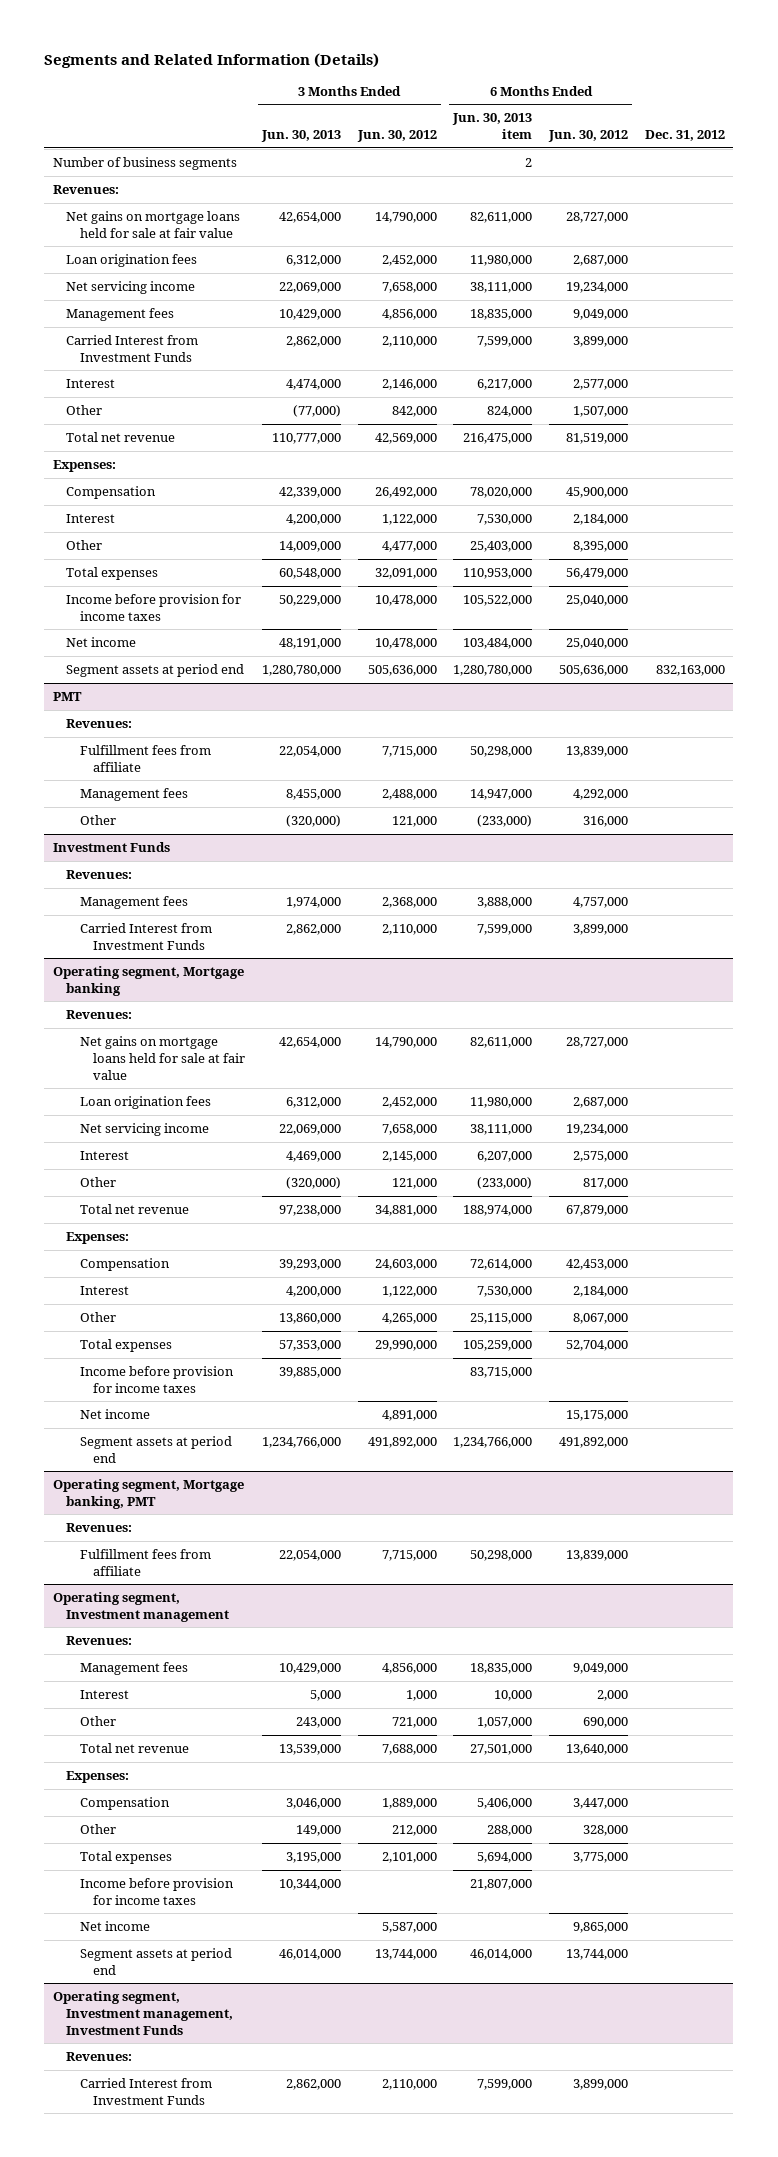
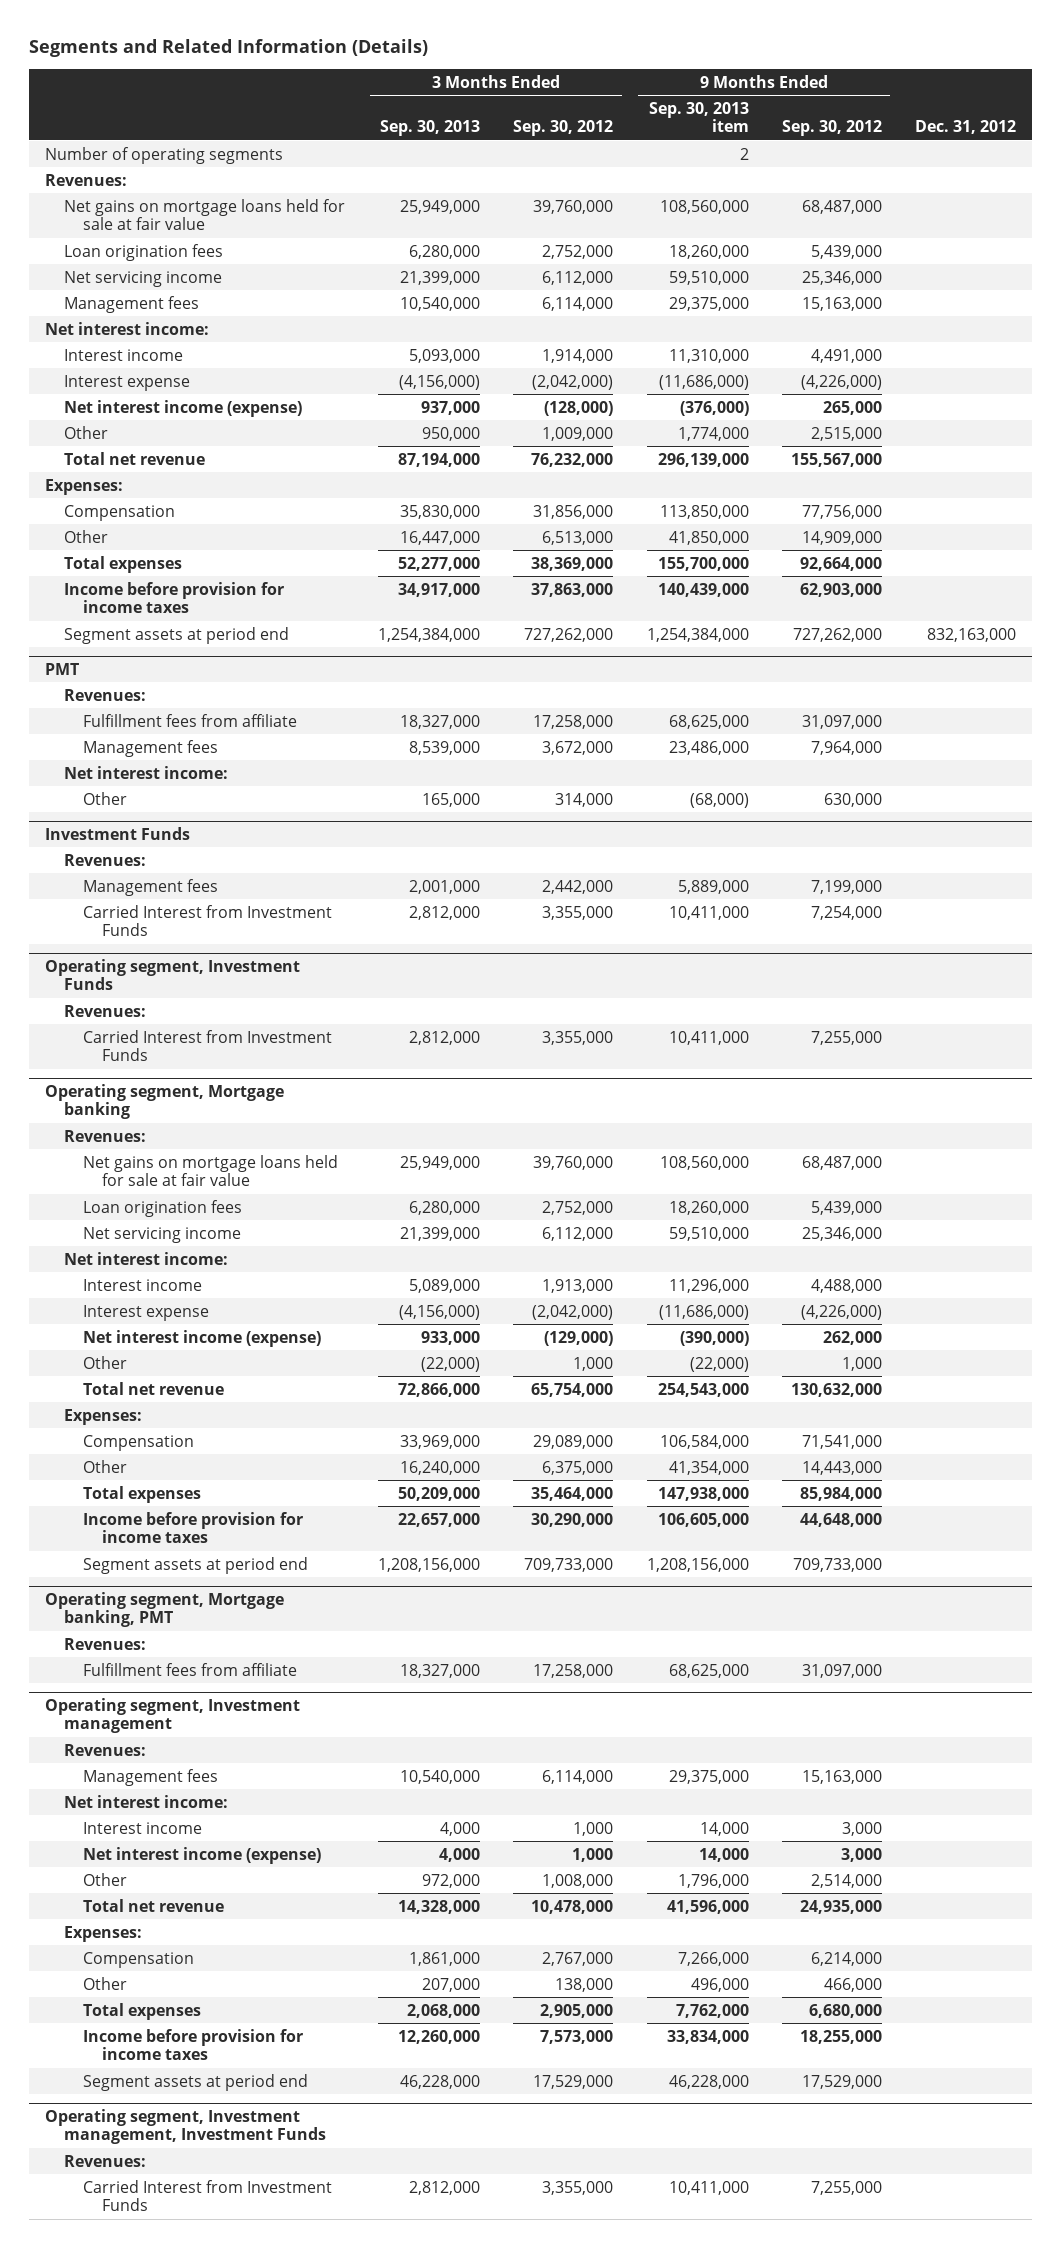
- | 3 Months Ended Jun. 30, 2013 | 3 Months Ended Jun. 30, 2012 | 6 Months Ended Jun. 30, 2013 item | 6 Months Ended Jun. 30, 2012 | Dec. 31, 2012
+ | 3 Months Ended Sep. 30, 2013 | 3 Months Ended Sep. 30, 2012 | 9 Months Ended Sep. 30, 2013 item | 9 Months Ended Sep. 30, 2012 | Dec. 31, 2012
- Number of business segments | | | 2 | |
+ Number of operating segments | | | 2 | |
- Carried Interest from Investment Funds | 2,862,000 | 2,110,000 | 7,599,000 | 3,899,000 |
- Interest | 4,474,000 | 2,146,000 | 6,217,000 | 2,577,000 |
+ Net interest income:
+ Interest income | 5,093,000 | 1,914,000 | 11,310,000 | 4,491,000 |
+ Interest expense | (4,156,000) | (2,042,000) | (11,686,000) | (4,226,000) |
+ Net interest income (expense) | 937,000 | (128,000) | (376,000) | 265,000 |
- Interest | 4,200,000 | 1,122,000 | 7,530,000 | 2,184,000 |
- Net income | 48,191,000 | 10,478,000 | 103,484,000 | 25,040,000 |
@ PMT
+ Net interest income:
+ Operating segment, Investment Funds
+ Revenues:
+ Carried Interest from Investment Funds | 2,812,000 | 3,355,000 | 10,411,000 | 7,255,000 |
@ Operating segment, Mortgage banking
- Interest | 4,469,000 | 2,145,000 | 6,207,000 | 2,575,000 |
+ Net interest income:
+ Interest income | 5,089,000 | 1,913,000 | 11,296,000 | 4,488,000 |
+ Interest expense | (4,156,000) | (2,042,000) | (11,686,000) | (4,226,000) |
+ Net interest income (expense) | 933,000 | (129,000) | (390,000) | 262,000 |
- Interest | 4,200,000 | 1,122,000 | 7,530,000 | 2,184,000 |
- Net income | | 4,891,000 | | 15,175,000 |
@ Operating segment, Investment management
- Interest | 5,000 | 1,000 | 10,000 | 2,000 |
+ Net interest income:
+ Interest income | 4,000 | 1,000 | 14,000 | 3,000 |
+ Net interest income (expense) | 4,000 | 1,000 | 14,000 | 3,000 |
- Net income | | 5,587,000 | | 9,865,000 |

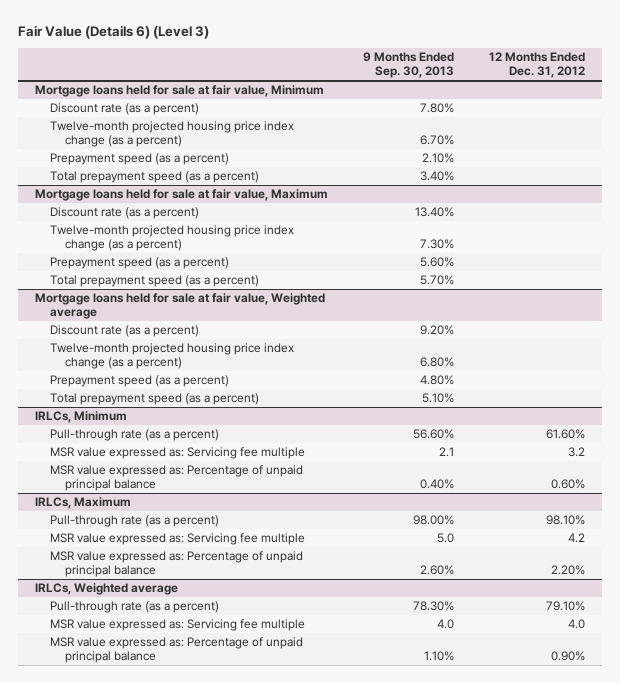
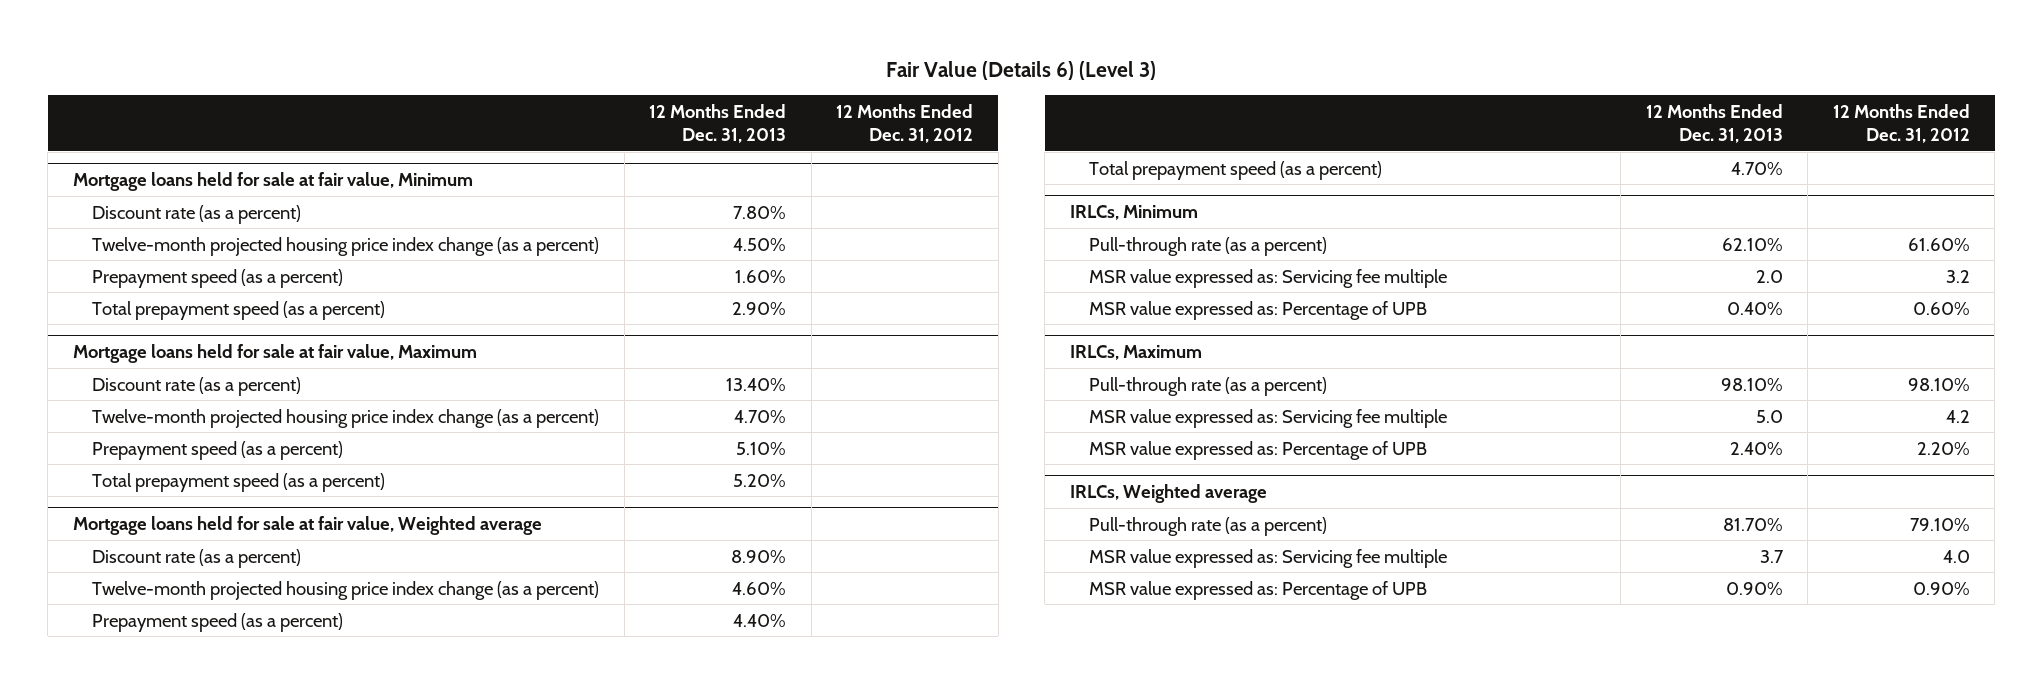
- | 9 Months Ended Sep. 30, 2013 | 12 Months Ended Dec. 31, 2012
+ | 12 Months Ended Dec. 31, 2013 | 12 Months Ended Dec. 31, 2012
@ IRLCs, Minimum
- MSR value expressed as: Percentage of unpaid principal balance | 0.40% | 0.60%
+ MSR value expressed as: Percentage of UPB | 0.40% | 0.60%
@ IRLCs, Maximum
- MSR value expressed as: Percentage of unpaid principal balance | 2.60% | 2.20%
+ MSR value expressed as: Percentage of UPB | 2.40% | 2.20%
@ IRLCs, Weighted average
- MSR value expressed as: Percentage of unpaid principal balance | 1.10% | 0.90%
+ MSR value expressed as: Percentage of UPB | 0.90% | 0.90%

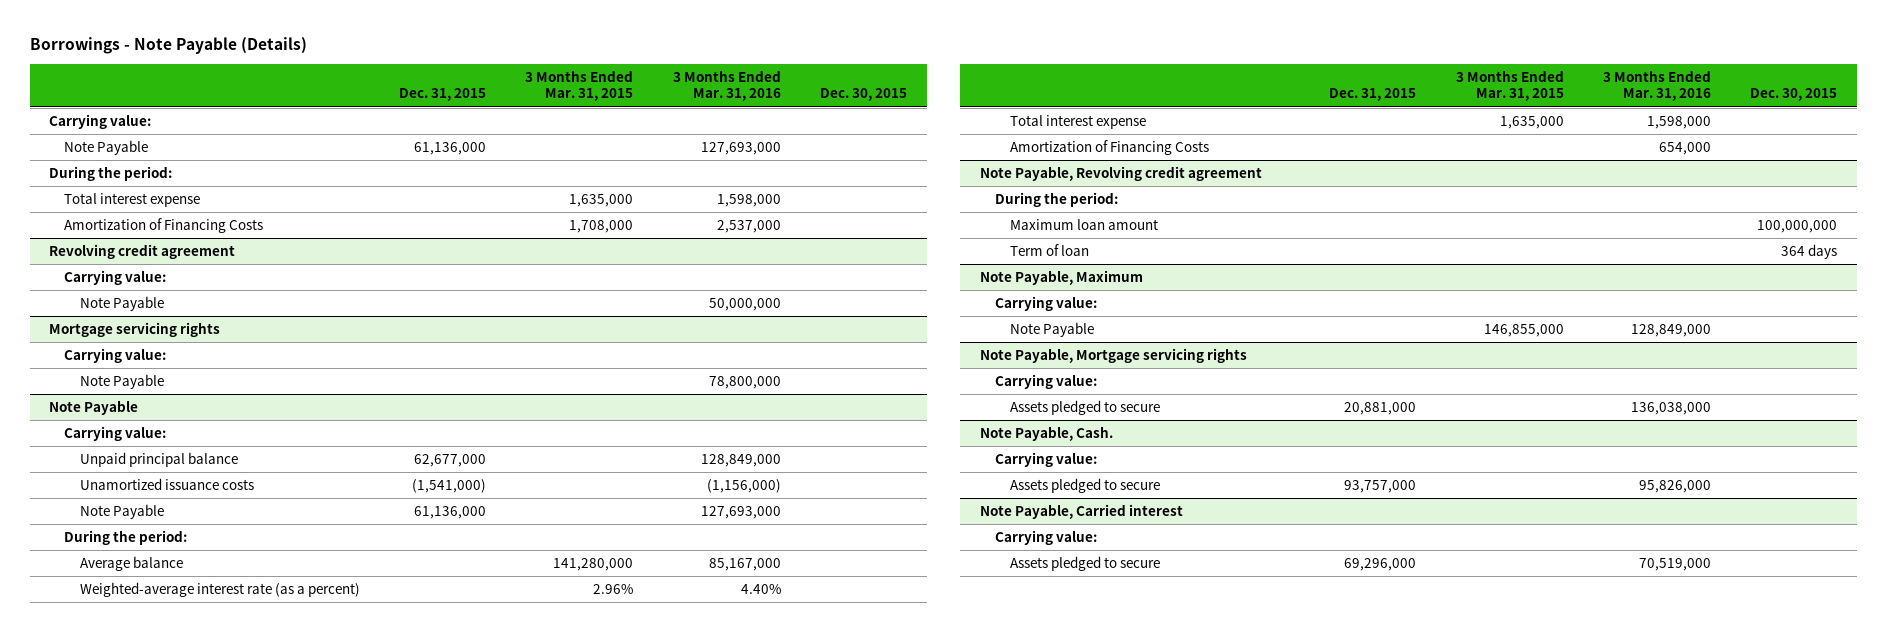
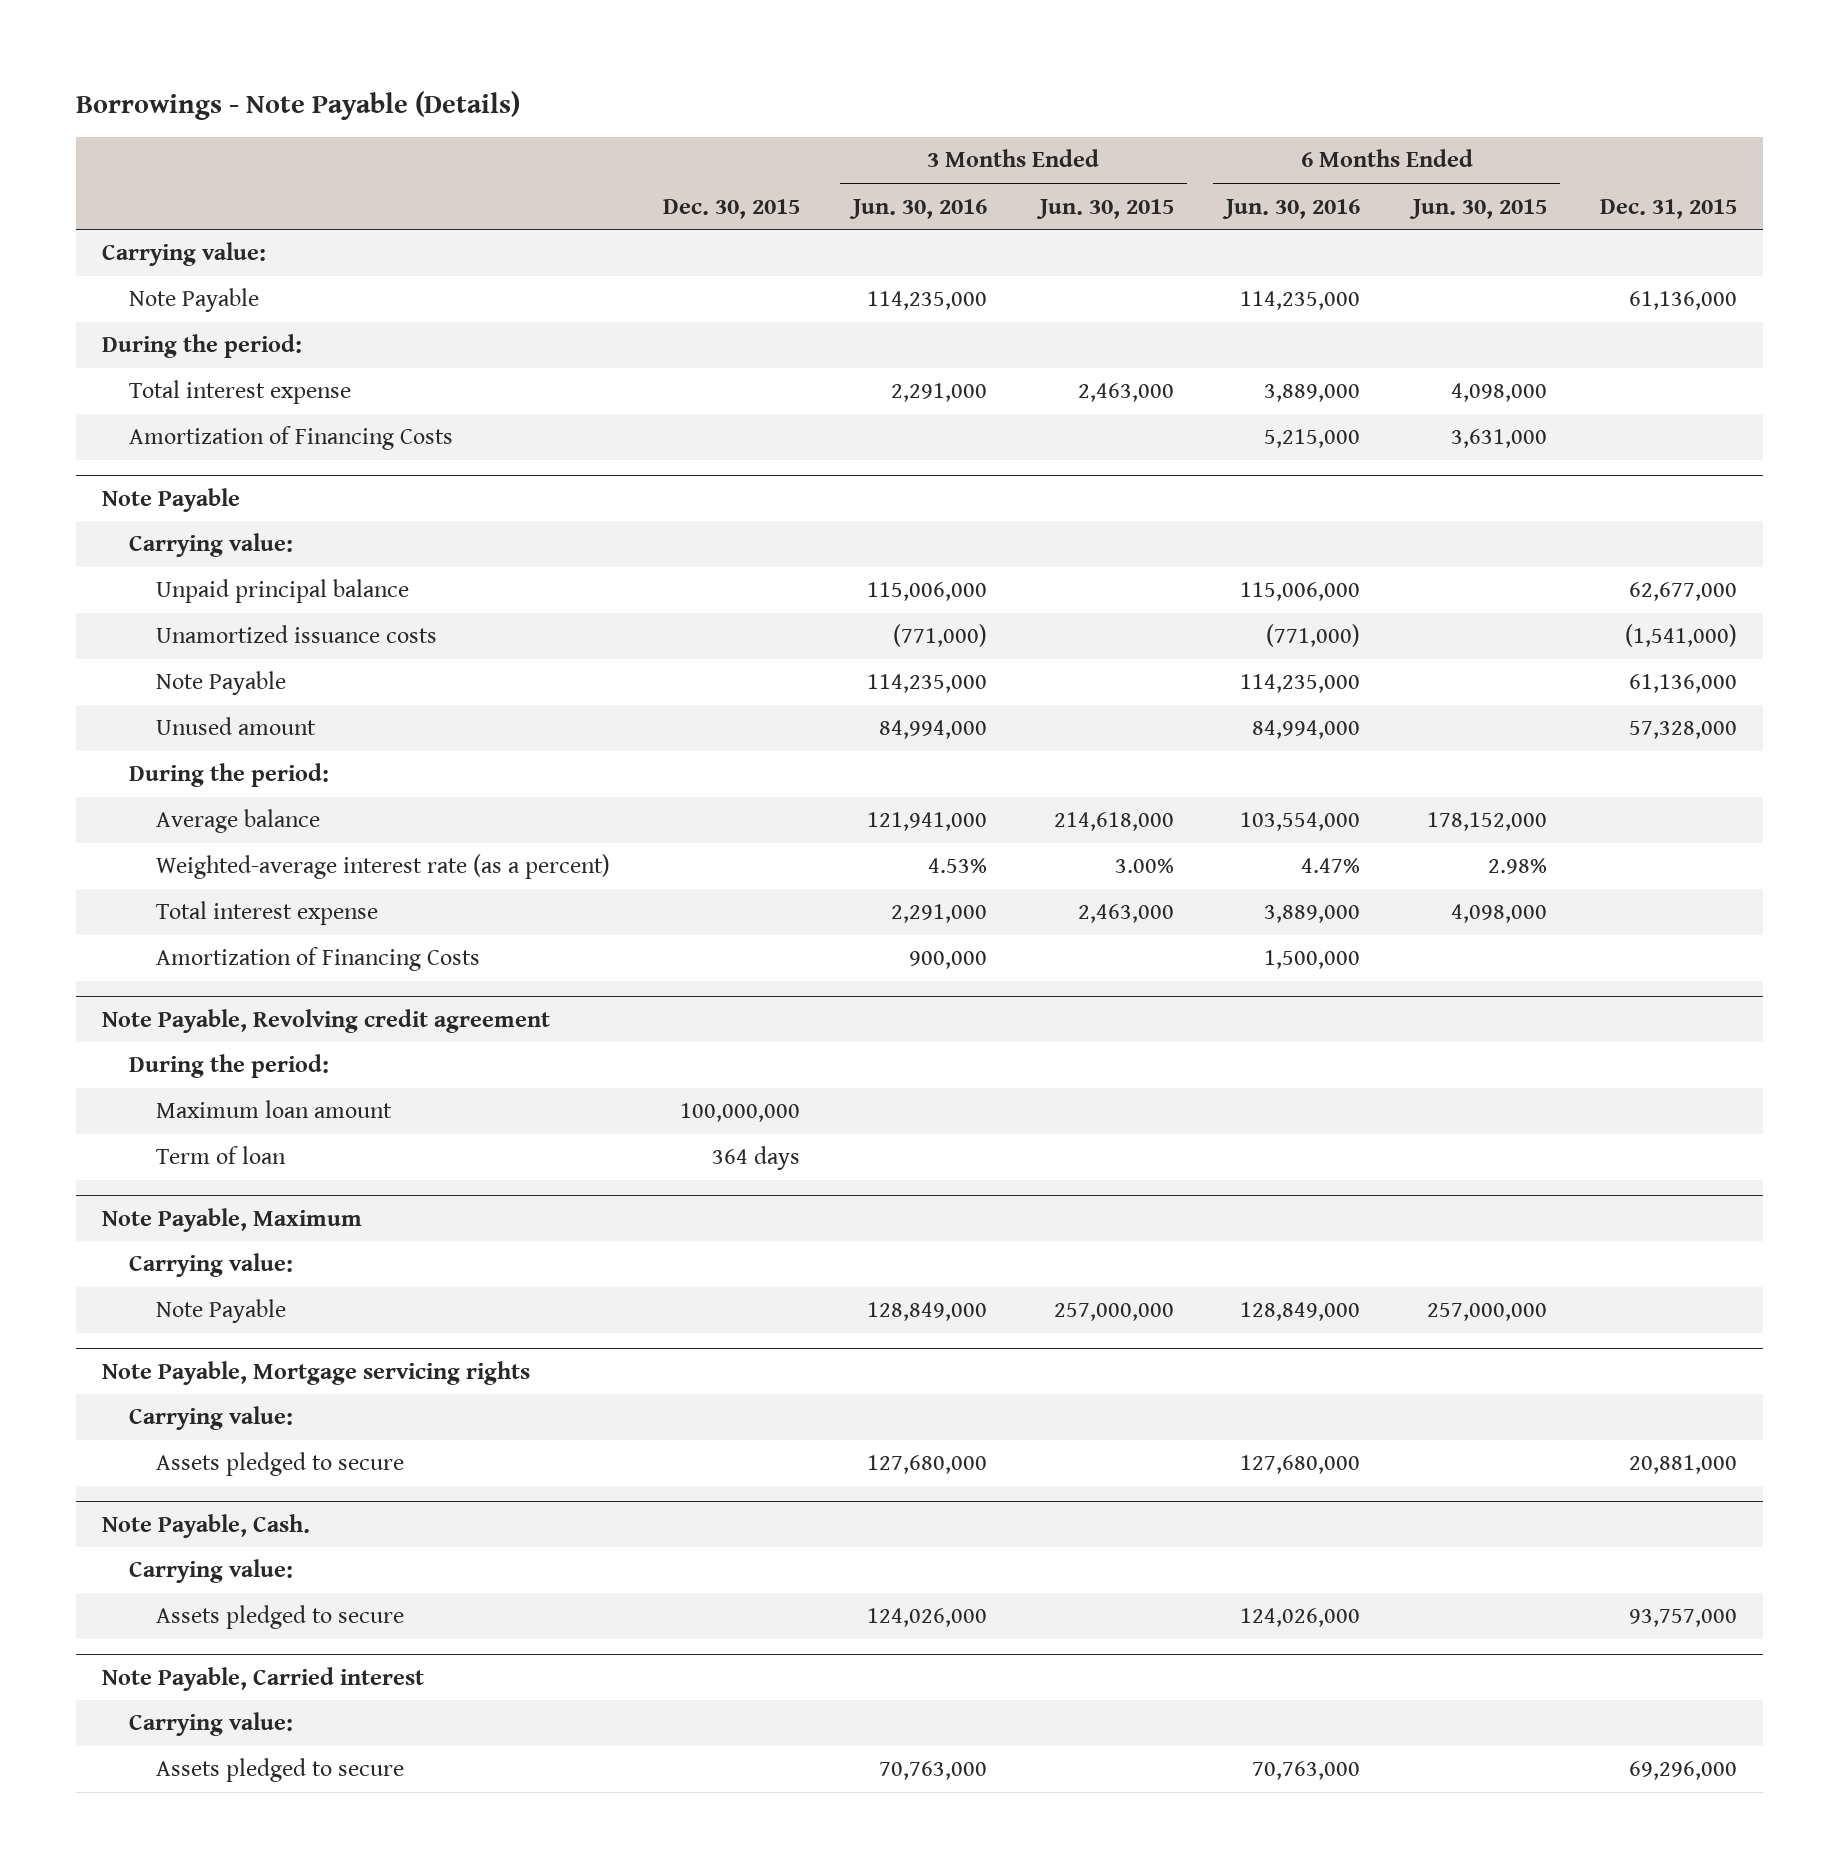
- | Dec. 31, 2015 | 3 Months Ended Mar. 31, 2015 | 3 Months Ended Mar. 31, 2016 | Dec. 30, 2015
+ | Dec. 30, 2015 | 3 Months Ended Jun. 30, 2016 | 3 Months Ended Jun. 30, 2015 | 6 Months Ended Jun. 30, 2016 | 6 Months Ended Jun. 30, 2015 | Dec. 31, 2015
- Revolving credit agreement
- Carrying value:
- Note Payable | | | 50,000,000 |
- Mortgage servicing rights
- Carrying value:
- Note Payable | | | 78,800,000 |
@ Note Payable
+ Unused amount | | 84,994,000 | | 84,994,000 | | 57,328,000

